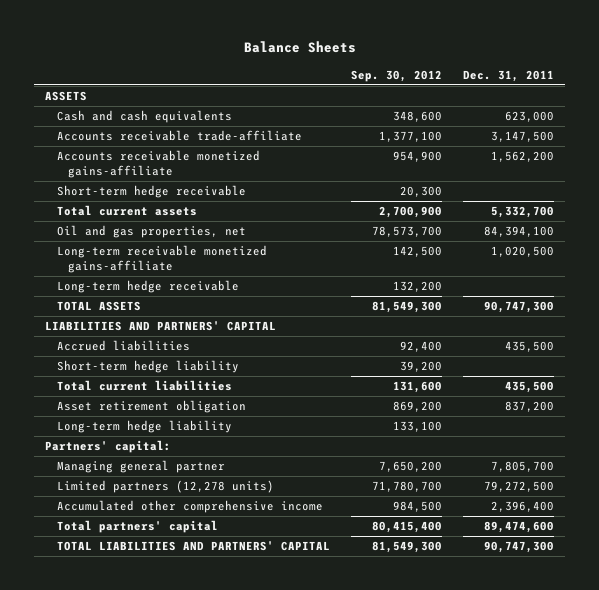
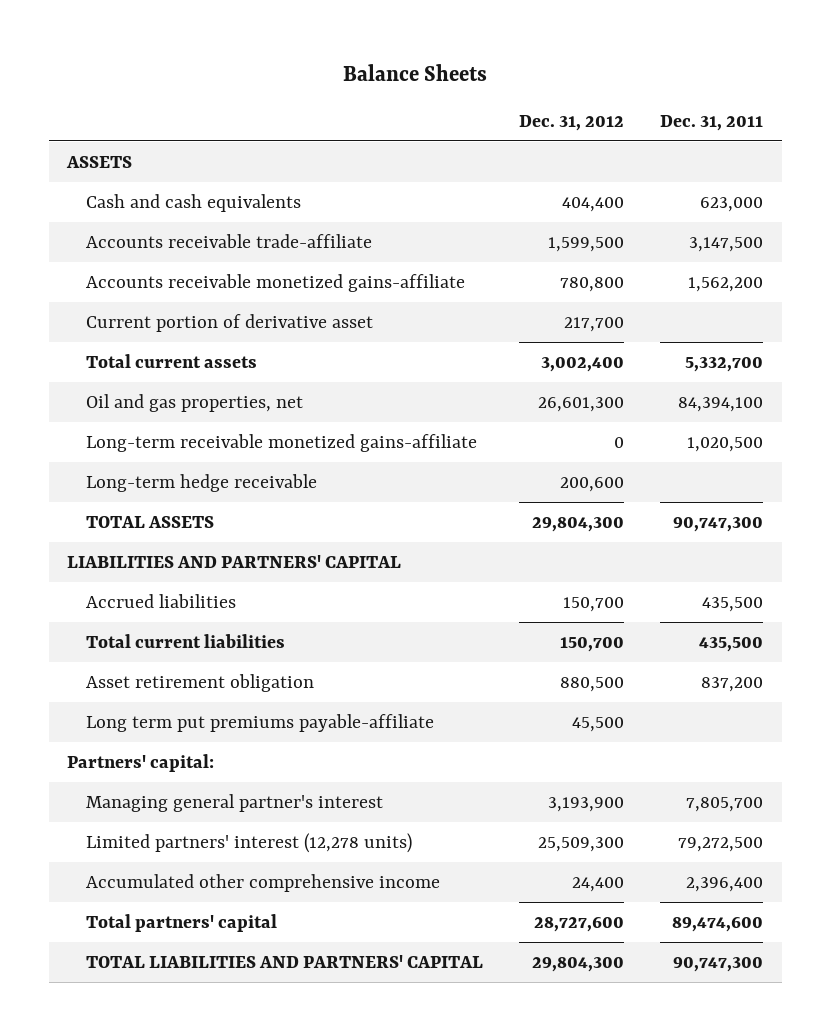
- | Sep. 30, 2012 | Dec. 31, 2011
+ | Dec. 31, 2012 | Dec. 31, 2011
- Short-term hedge receivable | 20,300 |
+ Current portion of derivative asset | 217,700 |
- Short-term hedge liability | 39,200 |
- Long-term hedge liability | 133,100 |
+ Long term put premiums payable-affiliate | 45,500 |
- Managing general partner | 7,650,200 | 7,805,700
- Limited partners (12,278 units) | 71,780,700 | 79,272,500
+ Managing general partner's interest | 3,193,900 | 7,805,700
+ Limited partners' interest (12,278 units) | 25,509,300 | 79,272,500

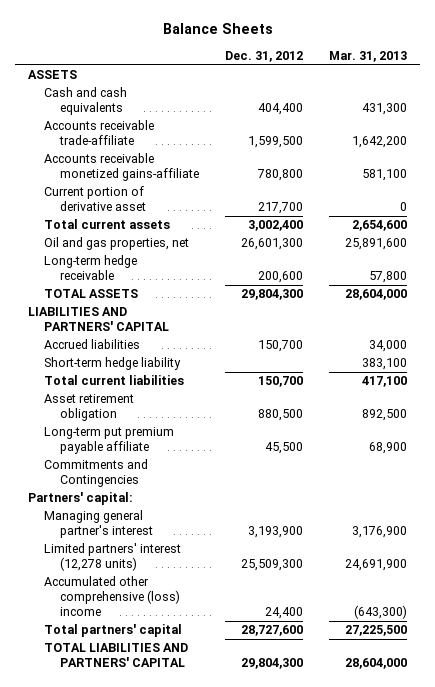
- | Dec. 31, 2012 | Dec. 31, 2011
+ | Dec. 31, 2012 | Mar. 31, 2013
- Long-term receivable monetized gains-affiliate | 0 | 1,020,500
+ Short-term hedge liability | | 383,100
- Long term put premiums payable-affiliate | 45,500 |
+ Long-term put premium payable affiliate | 45,500 | 68,900
+ Commitments and Contingencies
- Accumulated other comprehensive income | 24,400 | 2,396,400
+ Accumulated other comprehensive (loss) income | 24,400 | (643,300)

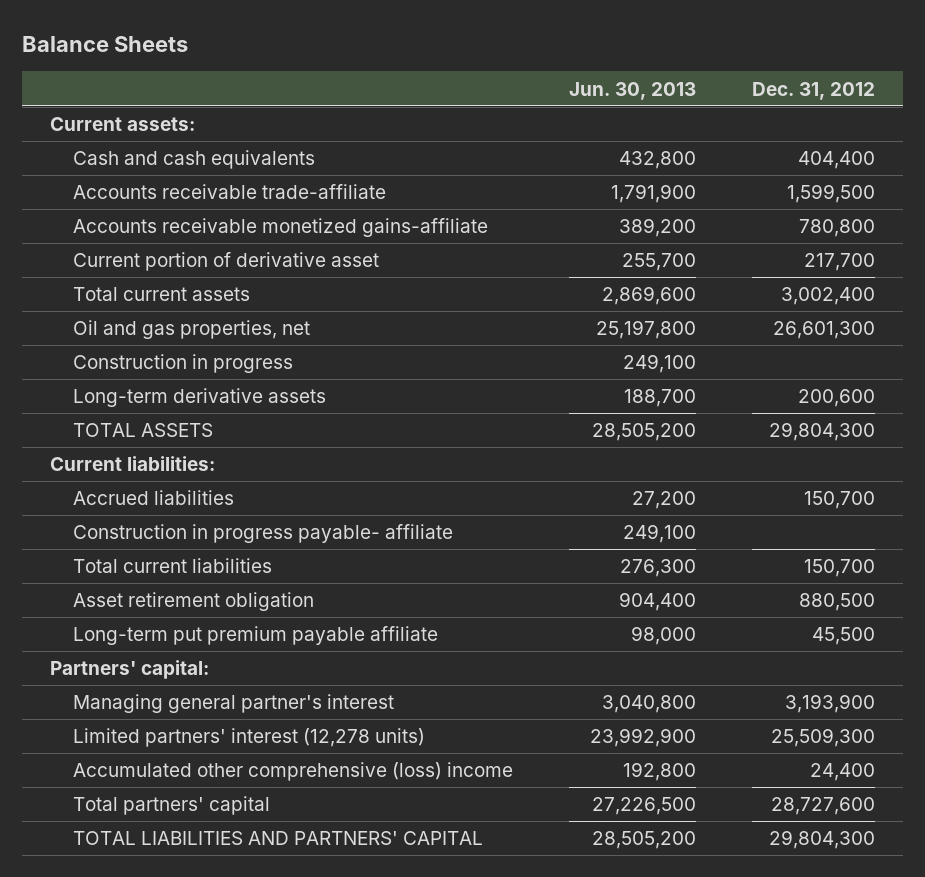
- | Dec. 31, 2012 | Mar. 31, 2013
+ | Jun. 30, 2013 | Dec. 31, 2012
- ASSETS
+ Current assets:
- Long-term hedge receivable | 200,600 | 57,800
+ Construction in progress | 249,100 |
+ Long-term derivative assets | 188,700 | 200,600
- LIABILITIES AND PARTNERS' CAPITAL
+ Current liabilities:
- Short-term hedge liability | | 383,100
+ Construction in progress payable- affiliate | 249,100 |
- Commitments and Contingencies

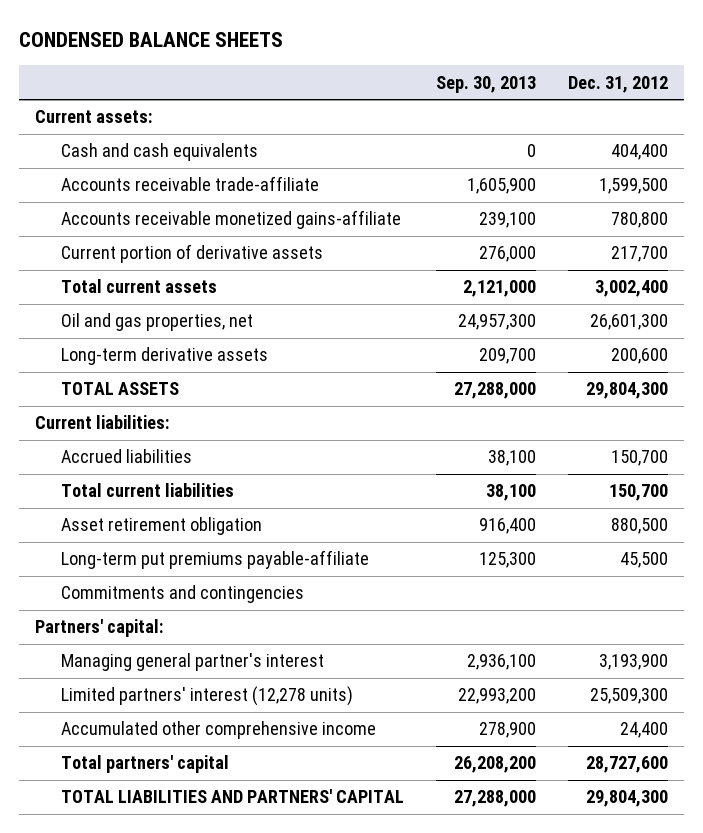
- Balance Sheets
+ CONDENSED BALANCE SHEETS
- | Jun. 30, 2013 | Dec. 31, 2012
+ | Sep. 30, 2013 | Dec. 31, 2012
- Current portion of derivative asset | 255,700 | 217,700
+ Current portion of derivative assets | 276,000 | 217,700
- Construction in progress | 249,100 |
- Construction in progress payable- affiliate | 249,100 |
- Long-term put premium payable affiliate | 98,000 | 45,500
+ Long-term put premiums payable-affiliate | 125,300 | 45,500
+ Commitments and contingencies
- Accumulated other comprehensive (loss) income | 192,800 | 24,400
+ Accumulated other comprehensive income | 278,900 | 24,400

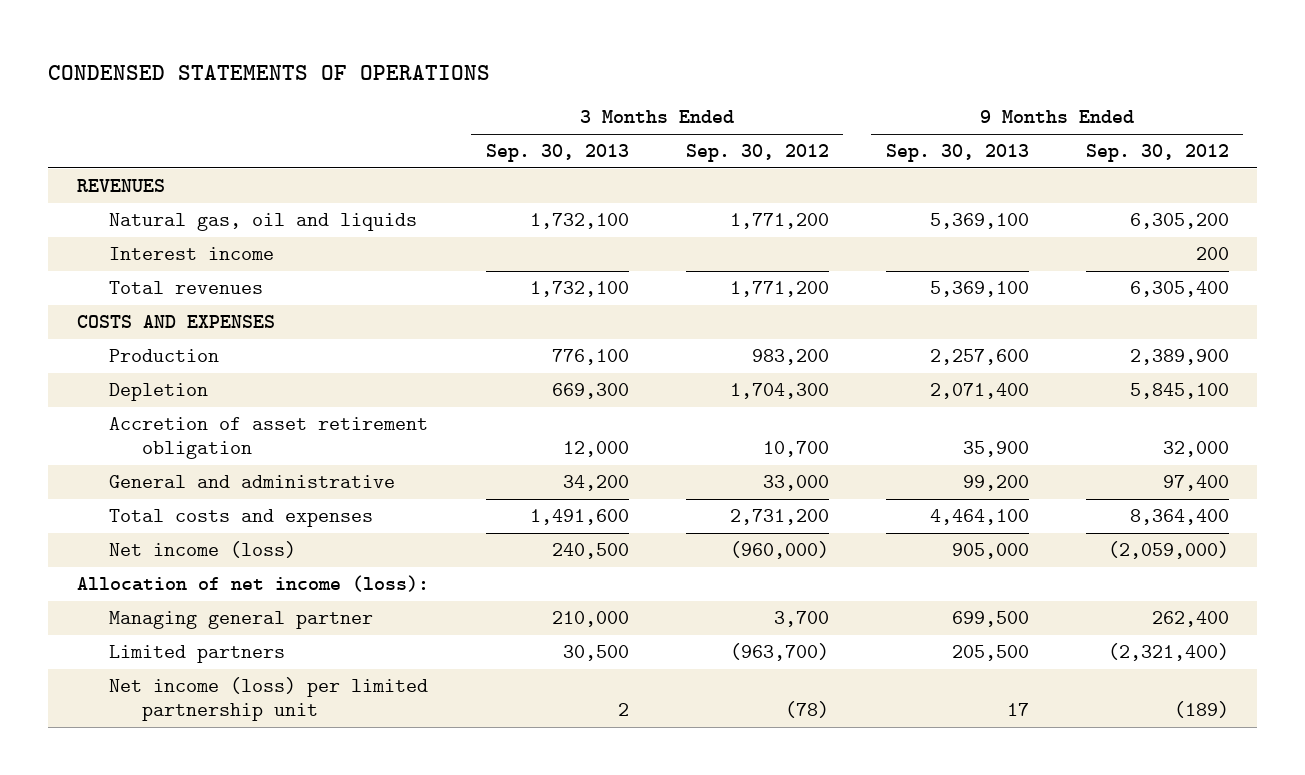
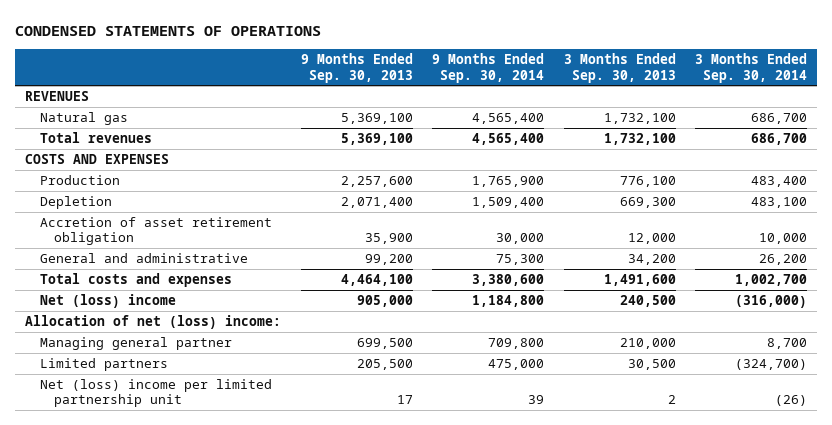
- | 3 Months Ended Sep. 30, 2013 | 3 Months Ended Sep. 30, 2012 | 9 Months Ended Sep. 30, 2013 | 9 Months Ended Sep. 30, 2012
+ | 9 Months Ended Sep. 30, 2013 | 9 Months Ended Sep. 30, 2014 | 3 Months Ended Sep. 30, 2013 | 3 Months Ended Sep. 30, 2014
- Natural gas, oil and liquids | 1,732,100 | 1,771,200 | 5,369,100 | 6,305,200
- Interest income | | | | 200
+ Natural gas | 5,369,100 | 4,565,400 | 1,732,100 | 686,700
- Net income (loss) | 240,500 | (960,000) | 905,000 | (2,059,000)
- Allocation of net income (loss):
+ Net (loss) income | 905,000 | 1,184,800 | 240,500 | (316,000)
+ Allocation of net (loss) income:
- Net income (loss) per limited partnership unit | 2 | (78) | 17 | (189)
+ Net (loss) income per limited partnership unit | 17 | 39 | 2 | (26)

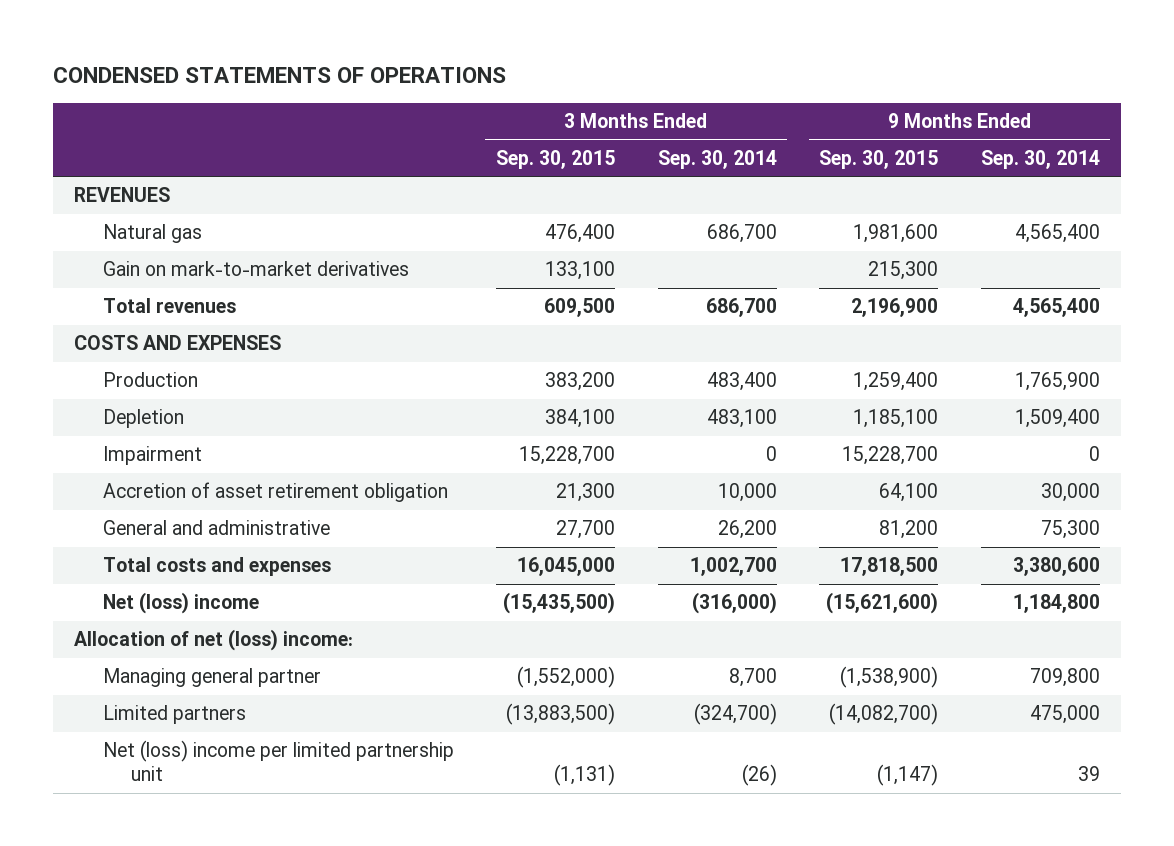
- | 9 Months Ended Sep. 30, 2013 | 9 Months Ended Sep. 30, 2014 | 3 Months Ended Sep. 30, 2013 | 3 Months Ended Sep. 30, 2014
+ | 3 Months Ended Sep. 30, 2015 | 3 Months Ended Sep. 30, 2014 | 9 Months Ended Sep. 30, 2015 | 9 Months Ended Sep. 30, 2014
+ Gain on mark-to-market derivatives | 133,100 | | 215,300 |
+ Impairment | 15,228,700 | 0 | 15,228,700 | 0

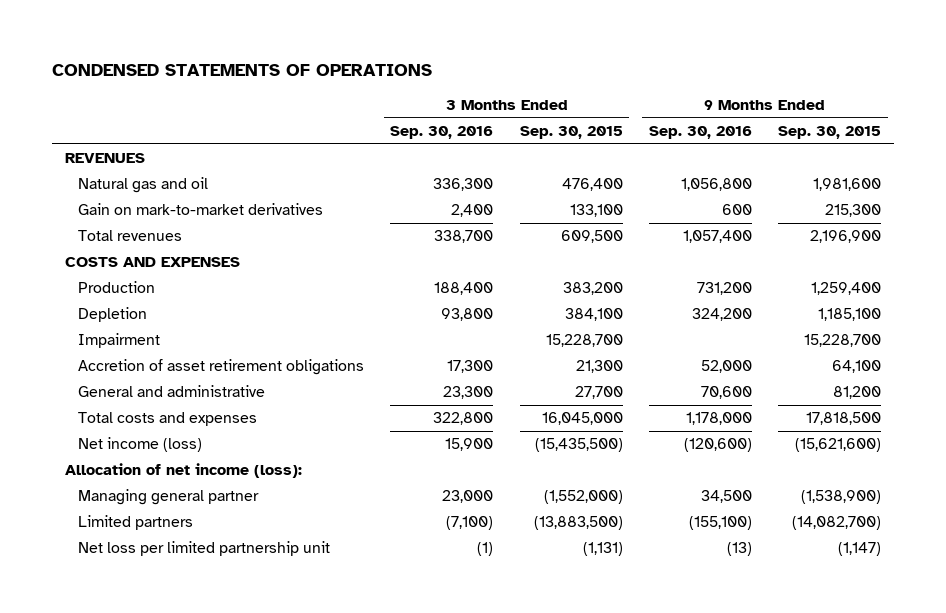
- | 3 Months Ended Sep. 30, 2015 | 3 Months Ended Sep. 30, 2014 | 9 Months Ended Sep. 30, 2015 | 9 Months Ended Sep. 30, 2014
+ | 3 Months Ended Sep. 30, 2016 | 3 Months Ended Sep. 30, 2015 | 9 Months Ended Sep. 30, 2016 | 9 Months Ended Sep. 30, 2015
- Natural gas | 476,400 | 686,700 | 1,981,600 | 4,565,400
+ Natural gas and oil | 336,300 | 476,400 | 1,056,800 | 1,981,600
- Accretion of asset retirement obligation | 21,300 | 10,000 | 64,100 | 30,000
+ Accretion of asset retirement obligations | 17,300 | 21,300 | 52,000 | 64,100
- Net (loss) income | (15,435,500) | (316,000) | (15,621,600) | 1,184,800
- Allocation of net (loss) income:
+ Net income (loss) | 15,900 | (15,435,500) | (120,600) | (15,621,600)
+ Allocation of net income (loss):
- Net (loss) income per limited partnership unit | (1,131) | (26) | (1,147) | 39
+ Net loss per limited partnership unit | (1) | (1,131) | (13) | (1,147)

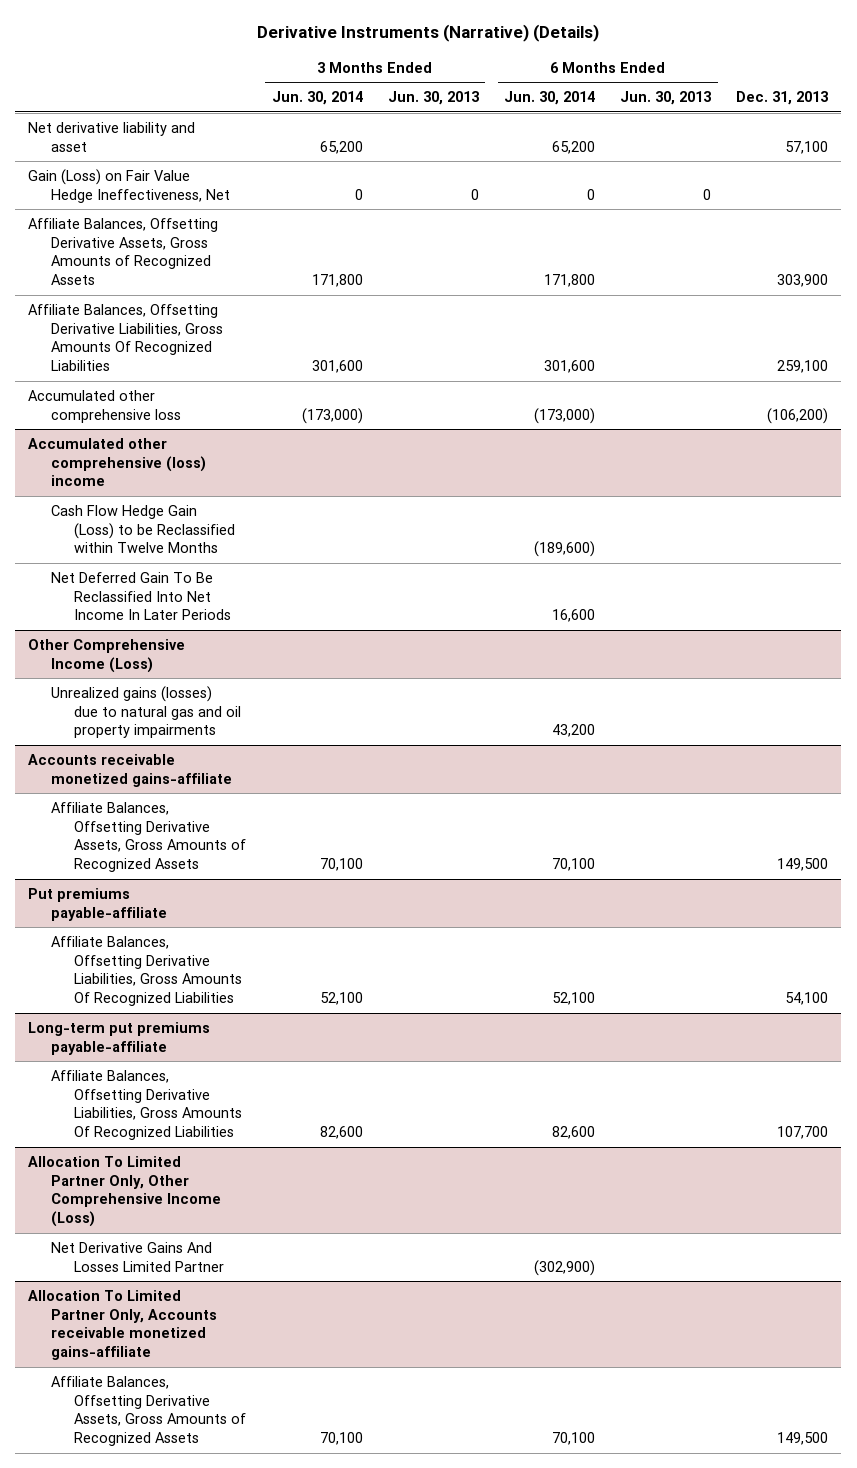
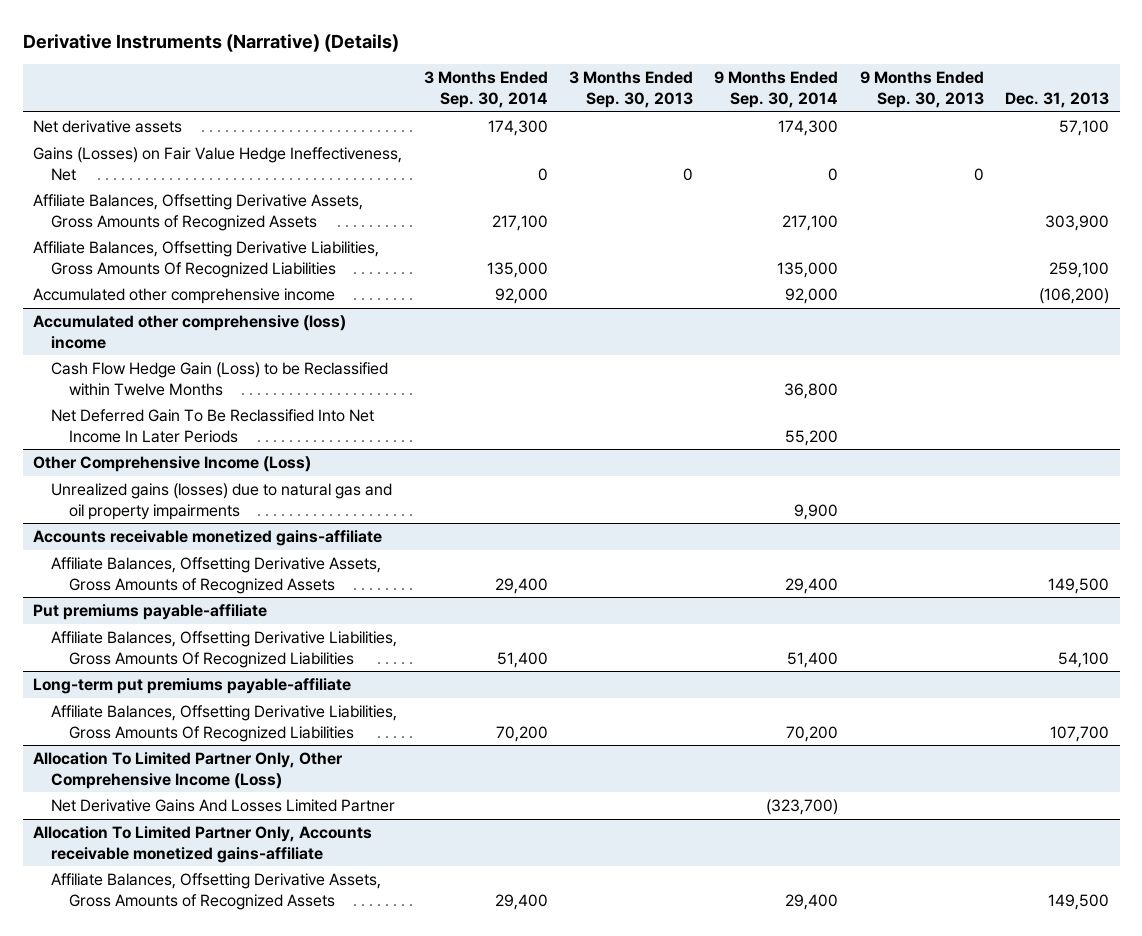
- | 3 Months Ended Jun. 30, 2014 | 3 Months Ended Jun. 30, 2013 | 6 Months Ended Jun. 30, 2014 | 6 Months Ended Jun. 30, 2013 | Dec. 31, 2013
+ | 3 Months Ended Sep. 30, 2014 | 3 Months Ended Sep. 30, 2013 | 9 Months Ended Sep. 30, 2014 | 9 Months Ended Sep. 30, 2013 | Dec. 31, 2013
- Net derivative liability and asset | 65,200 | | 65,200 | | 57,100
- Gain (Loss) on Fair Value Hedge Ineffectiveness, Net | 0 | 0 | 0 | 0 |
+ Net derivative assets | 174,300 | | 174,300 | | 57,100
+ Gains (Losses) on Fair Value Hedge Ineffectiveness, Net | 0 | 0 | 0 | 0 |
- Accumulated other comprehensive loss | (173,000) | | (173,000) | | (106,200)
+ Accumulated other comprehensive income | 92,000 | | 92,000 | | (106,200)

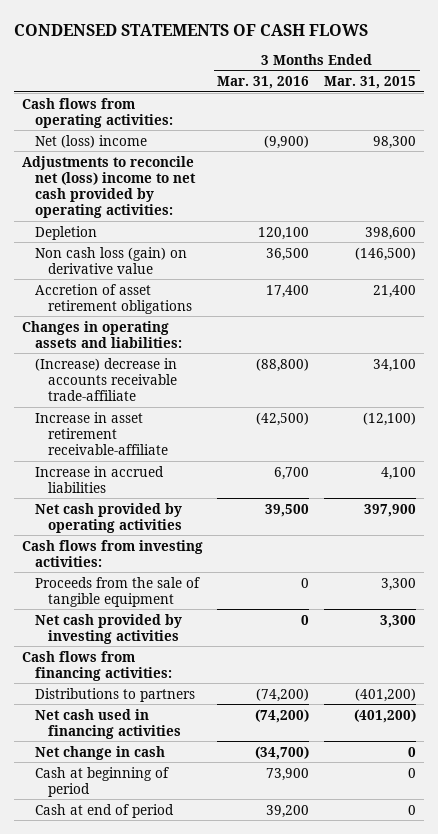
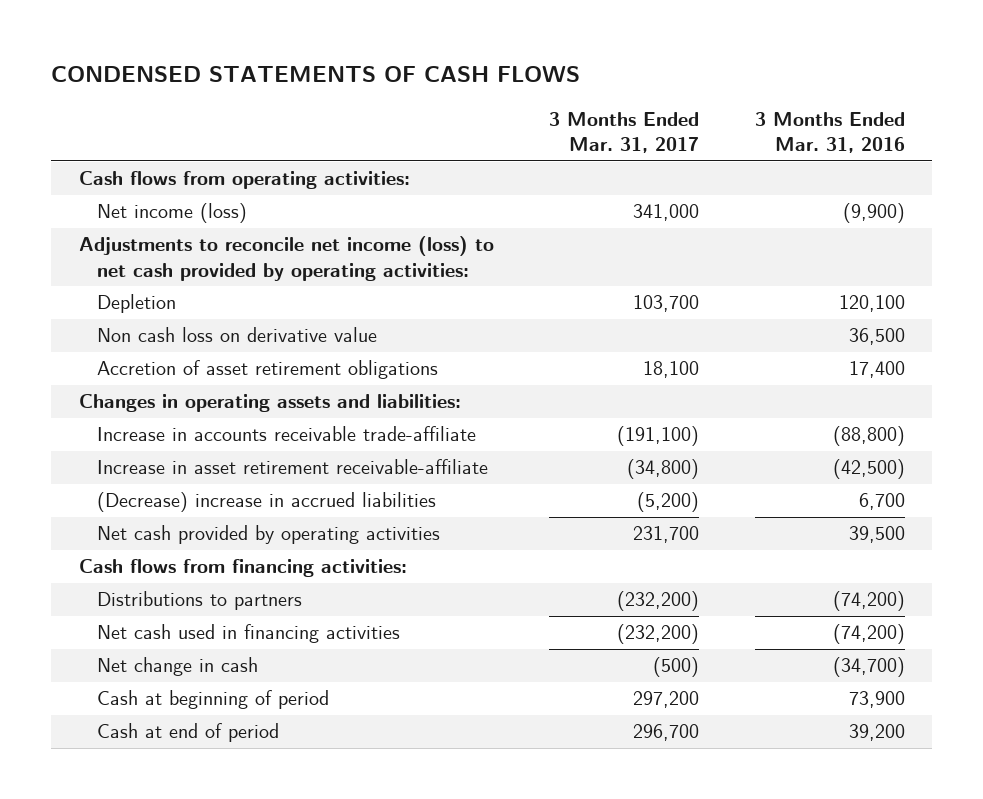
- | 3 Months Ended Mar. 31, 2016 | 3 Months Ended Mar. 31, 2015
+ | 3 Months Ended Mar. 31, 2017 | 3 Months Ended Mar. 31, 2016
- Net (loss) income | (9,900) | 98,300
- Adjustments to reconcile net (loss) income to net cash provided by operating activities:
+ Net income (loss) | 341,000 | (9,900)
+ Adjustments to reconcile net income (loss) to net cash provided by operating activities:
- Non cash loss (gain) on derivative value | 36,500 | (146,500)
+ Non cash loss on derivative value | | 36,500
- (Increase) decrease in accounts receivable trade-affiliate | (88,800) | 34,100
+ Increase in accounts receivable trade-affiliate | (191,100) | (88,800)
- Increase in accrued liabilities | 6,700 | 4,100
+ (Decrease) increase in accrued liabilities | (5,200) | 6,700
- Cash flows from investing activities:
- Proceeds from the sale of tangible equipment | 0 | 3,300
- Net cash provided by investing activities | 0 | 3,300

